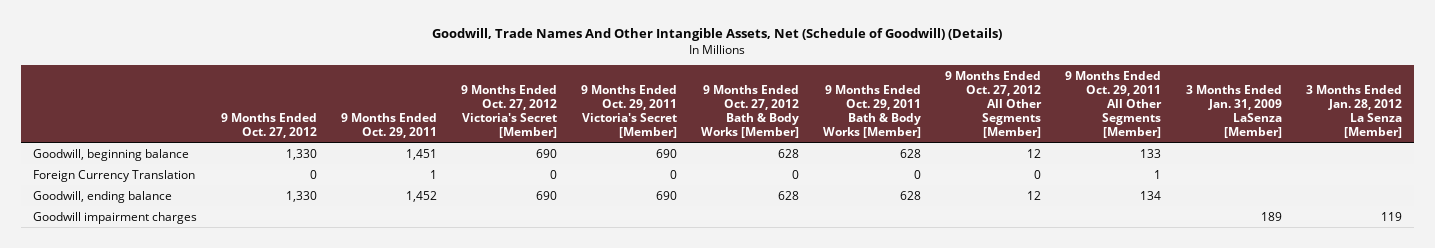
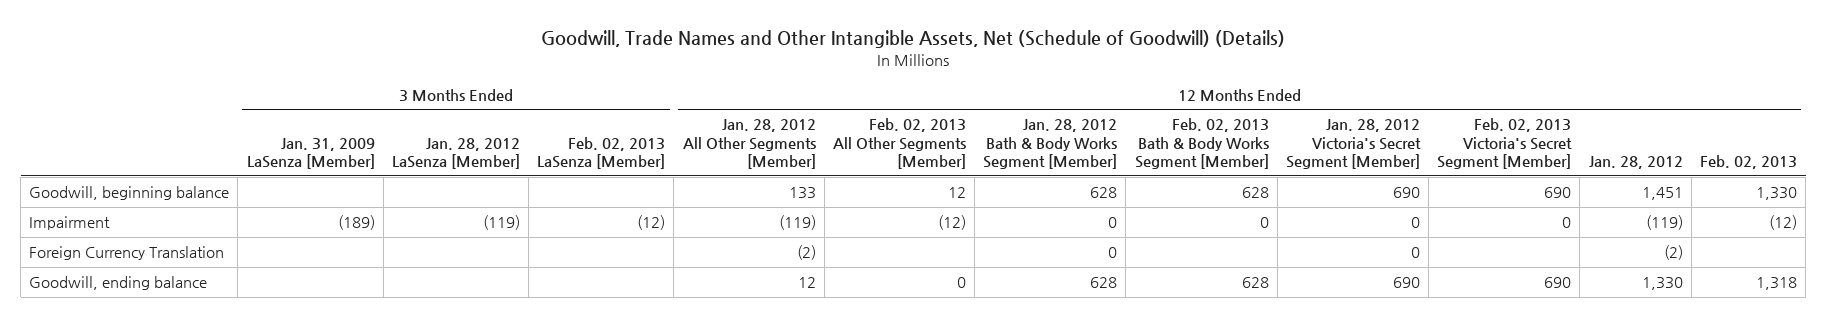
- Goodwill, Trade Names And Other Intangible Assets, Net (Schedule of Goodwill) (Details)
+ Goodwill, Trade Names and Other Intangible Assets, Net (Schedule of Goodwill) (Details)
- | 9 Months Ended Oct. 27, 2012 | 9 Months Ended Oct. 29, 2011 | 9 Months Ended Oct. 27, 2012 Victoria's Secret [Member] | 9 Months Ended Oct. 29, 2011 Victoria's Secret [Member] | 9 Months Ended Oct. 27, 2012 Bath & Body Works [Member] | 9 Months Ended Oct. 29, 2011 Bath & Body Works [Member] | 9 Months Ended Oct. 27, 2012 All Other Segments [Member] | 9 Months Ended Oct. 29, 2011 All Other Segments [Member] | 3 Months Ended Jan. 31, 2009 LaSenza [Member] | 3 Months Ended Jan. 28, 2012 La Senza [Member]
+ | 3 Months Ended Jan. 31, 2009 LaSenza [Member] | 3 Months Ended Jan. 28, 2012 LaSenza [Member] | 3 Months Ended Feb. 02, 2013 LaSenza [Member] | 12 Months Ended Jan. 28, 2012 All Other Segments [Member] | 12 Months Ended Feb. 02, 2013 All Other Segments [Member] | 12 Months Ended Jan. 28, 2012 Bath & Body Works Segment [Member] | 12 Months Ended Feb. 02, 2013 Bath & Body Works Segment [Member] | 12 Months Ended Jan. 28, 2012 Victoria's Secret Segment [Member] | 12 Months Ended Feb. 02, 2013 Victoria's Secret Segment [Member] | 12 Months Ended Jan. 28, 2012 | 12 Months Ended Feb. 02, 2013
+ Impairment | (189) | (119) | (12) | (119) | (12) | 0 | 0 | 0 | 0 | (119) | (12)
- Goodwill impairment charges | | | | | | | | | 189 | 119

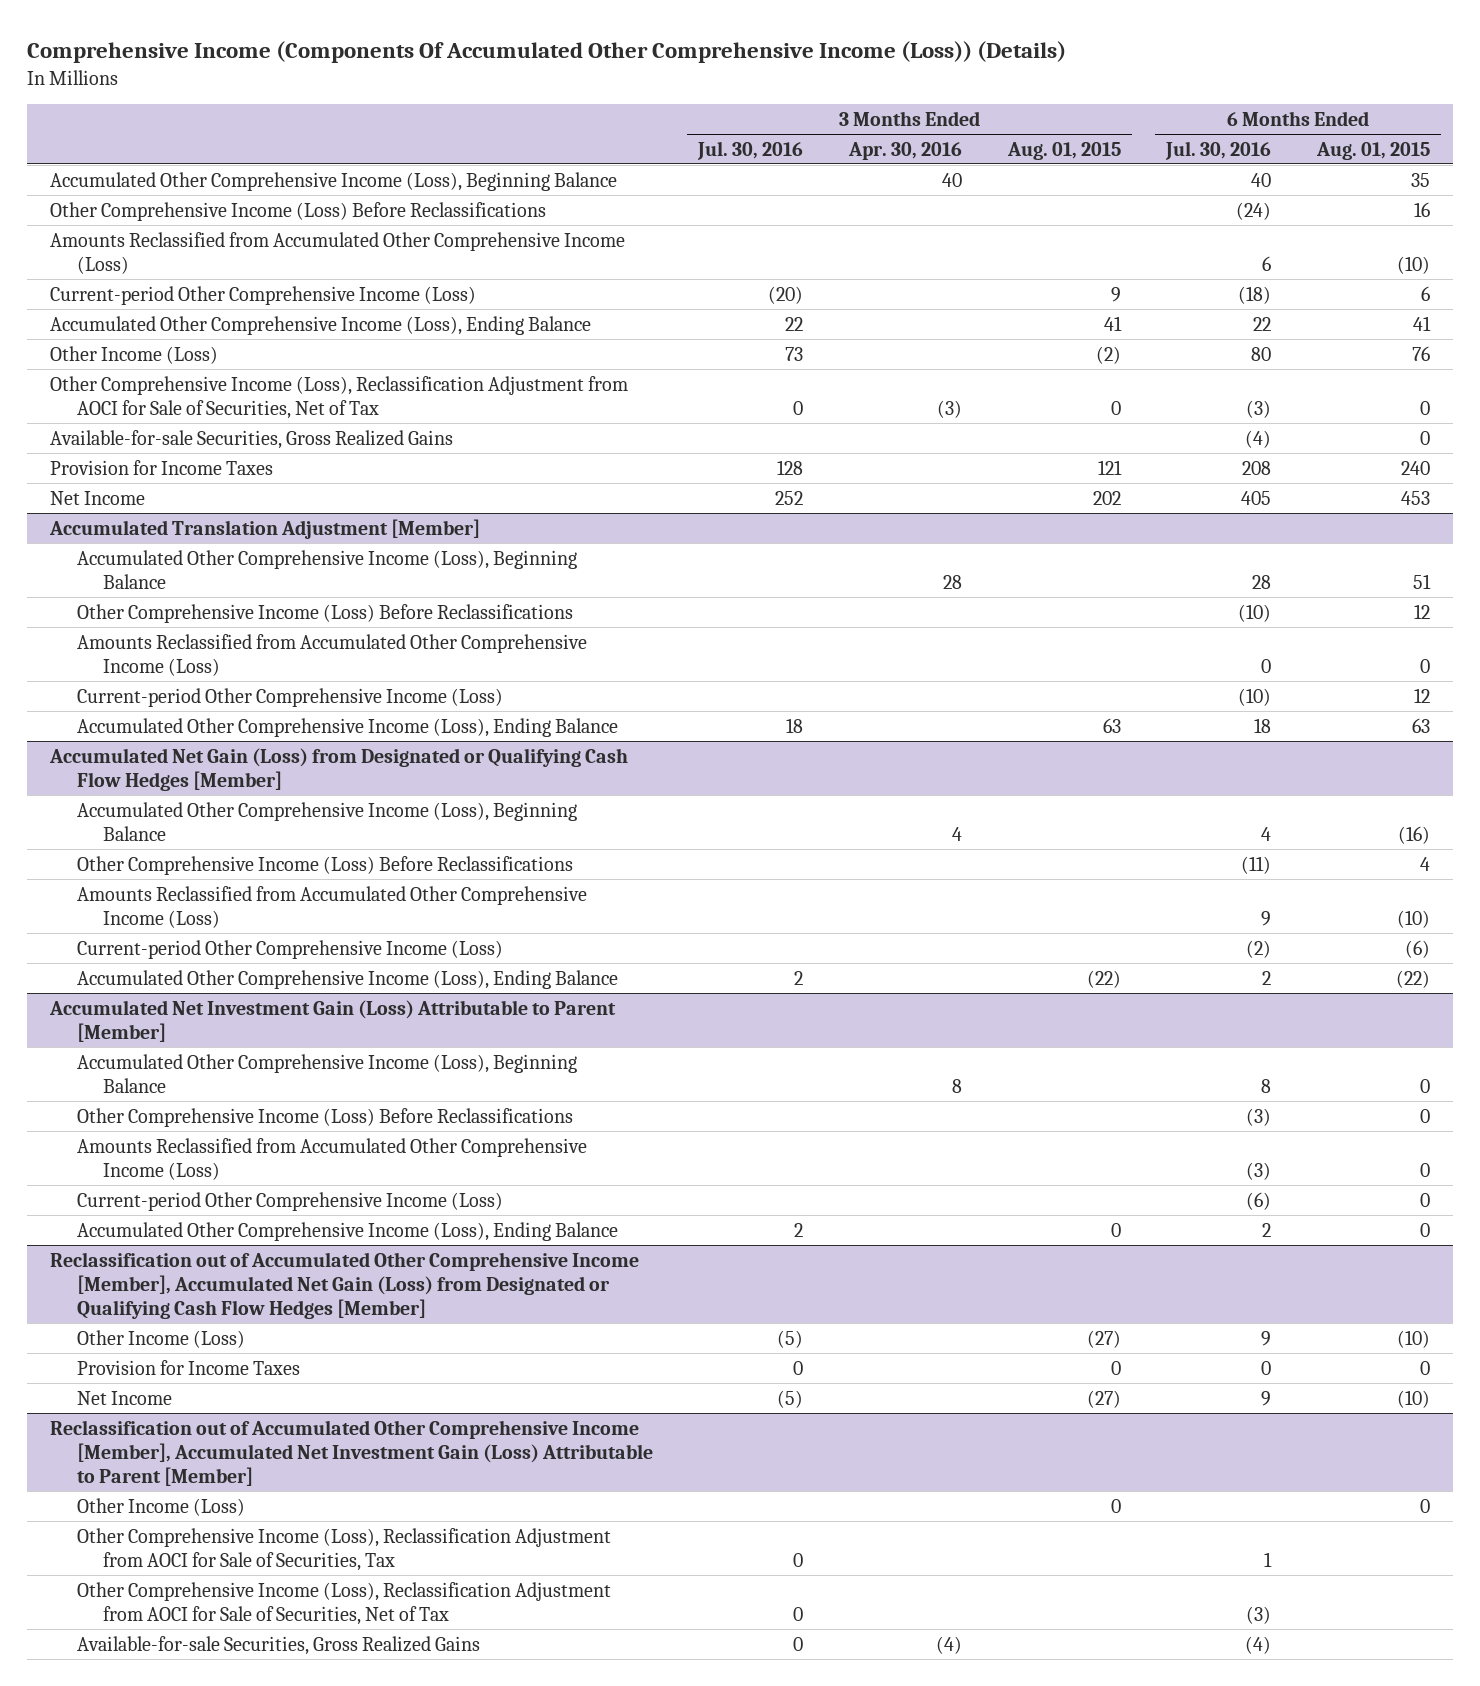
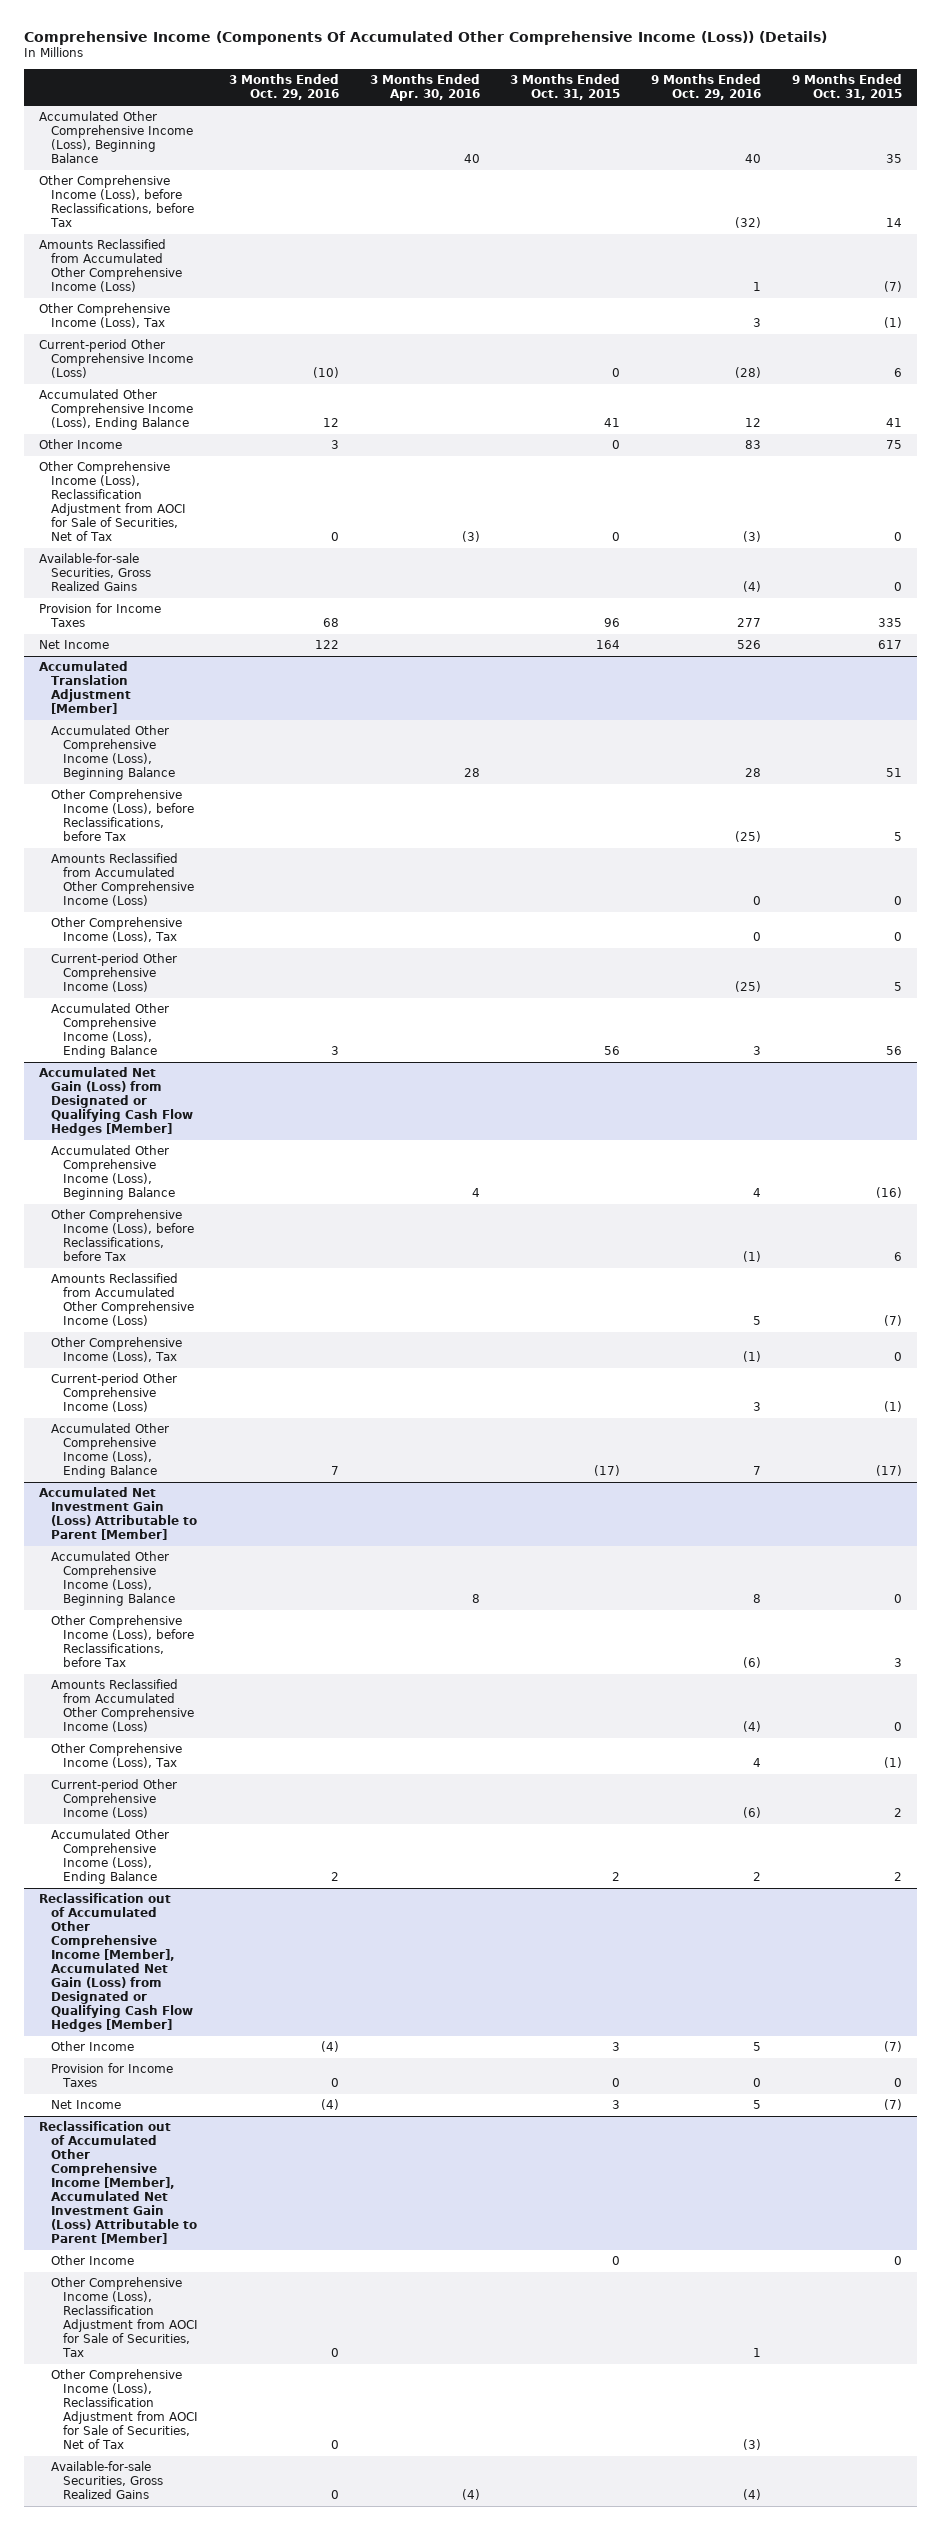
- | 3 Months Ended Jul. 30, 2016 | 3 Months Ended Apr. 30, 2016 | 3 Months Ended Aug. 01, 2015 | 6 Months Ended Jul. 30, 2016 | 6 Months Ended Aug. 01, 2015
+ | 3 Months Ended Oct. 29, 2016 | 3 Months Ended Apr. 30, 2016 | 3 Months Ended Oct. 31, 2015 | 9 Months Ended Oct. 29, 2016 | 9 Months Ended Oct. 31, 2015
- Other Comprehensive Income (Loss) Before Reclassifications | | | | (24) | 16
+ Other Comprehensive Income (Loss), before Reclassifications, before Tax | | | | (32) | 14
+ Other Comprehensive Income (Loss), Tax | | | | 3 | (1)
- Other Income (Loss) | 73 | | (2) | 80 | 76
+ Other Income | 3 | | 0 | 83 | 75
@ Accumulated Translation Adjustment [Member]
- Other Comprehensive Income (Loss) Before Reclassifications | | | | (10) | 12
+ Other Comprehensive Income (Loss), before Reclassifications, before Tax | | | | (25) | 5
+ Other Comprehensive Income (Loss), Tax | | | | 0 | 0
@ Accumulated Net Gain (Loss) from Designated or Qualifying Cash Flow Hedges [Member]
- Other Comprehensive Income (Loss) Before Reclassifications | | | | (11) | 4
+ Other Comprehensive Income (Loss), before Reclassifications, before Tax | | | | (1) | 6
+ Other Comprehensive Income (Loss), Tax | | | | (1) | 0
@ Accumulated Net Investment Gain (Loss) Attributable to Parent [Member]
- Other Comprehensive Income (Loss) Before Reclassifications | | | | (3) | 0
+ Other Comprehensive Income (Loss), before Reclassifications, before Tax | | | | (6) | 3
+ Other Comprehensive Income (Loss), Tax | | | | 4 | (1)
@ Reclassification out of Accumulated Other Comprehensive Income [Member], Accumulated Net Gain (Loss) from Designated or Qualifying Cash Flow Hedges [Member]
- Other Income (Loss) | (5) | | (27) | 9 | (10)
+ Other Income | (4) | | 3 | 5 | (7)
@ Reclassification out of Accumulated Other Comprehensive Income [Member], Accumulated Net Investment Gain (Loss) Attributable to Parent [Member]
- Other Income (Loss) | | | 0 | | 0
+ Other Income | | | 0 | | 0

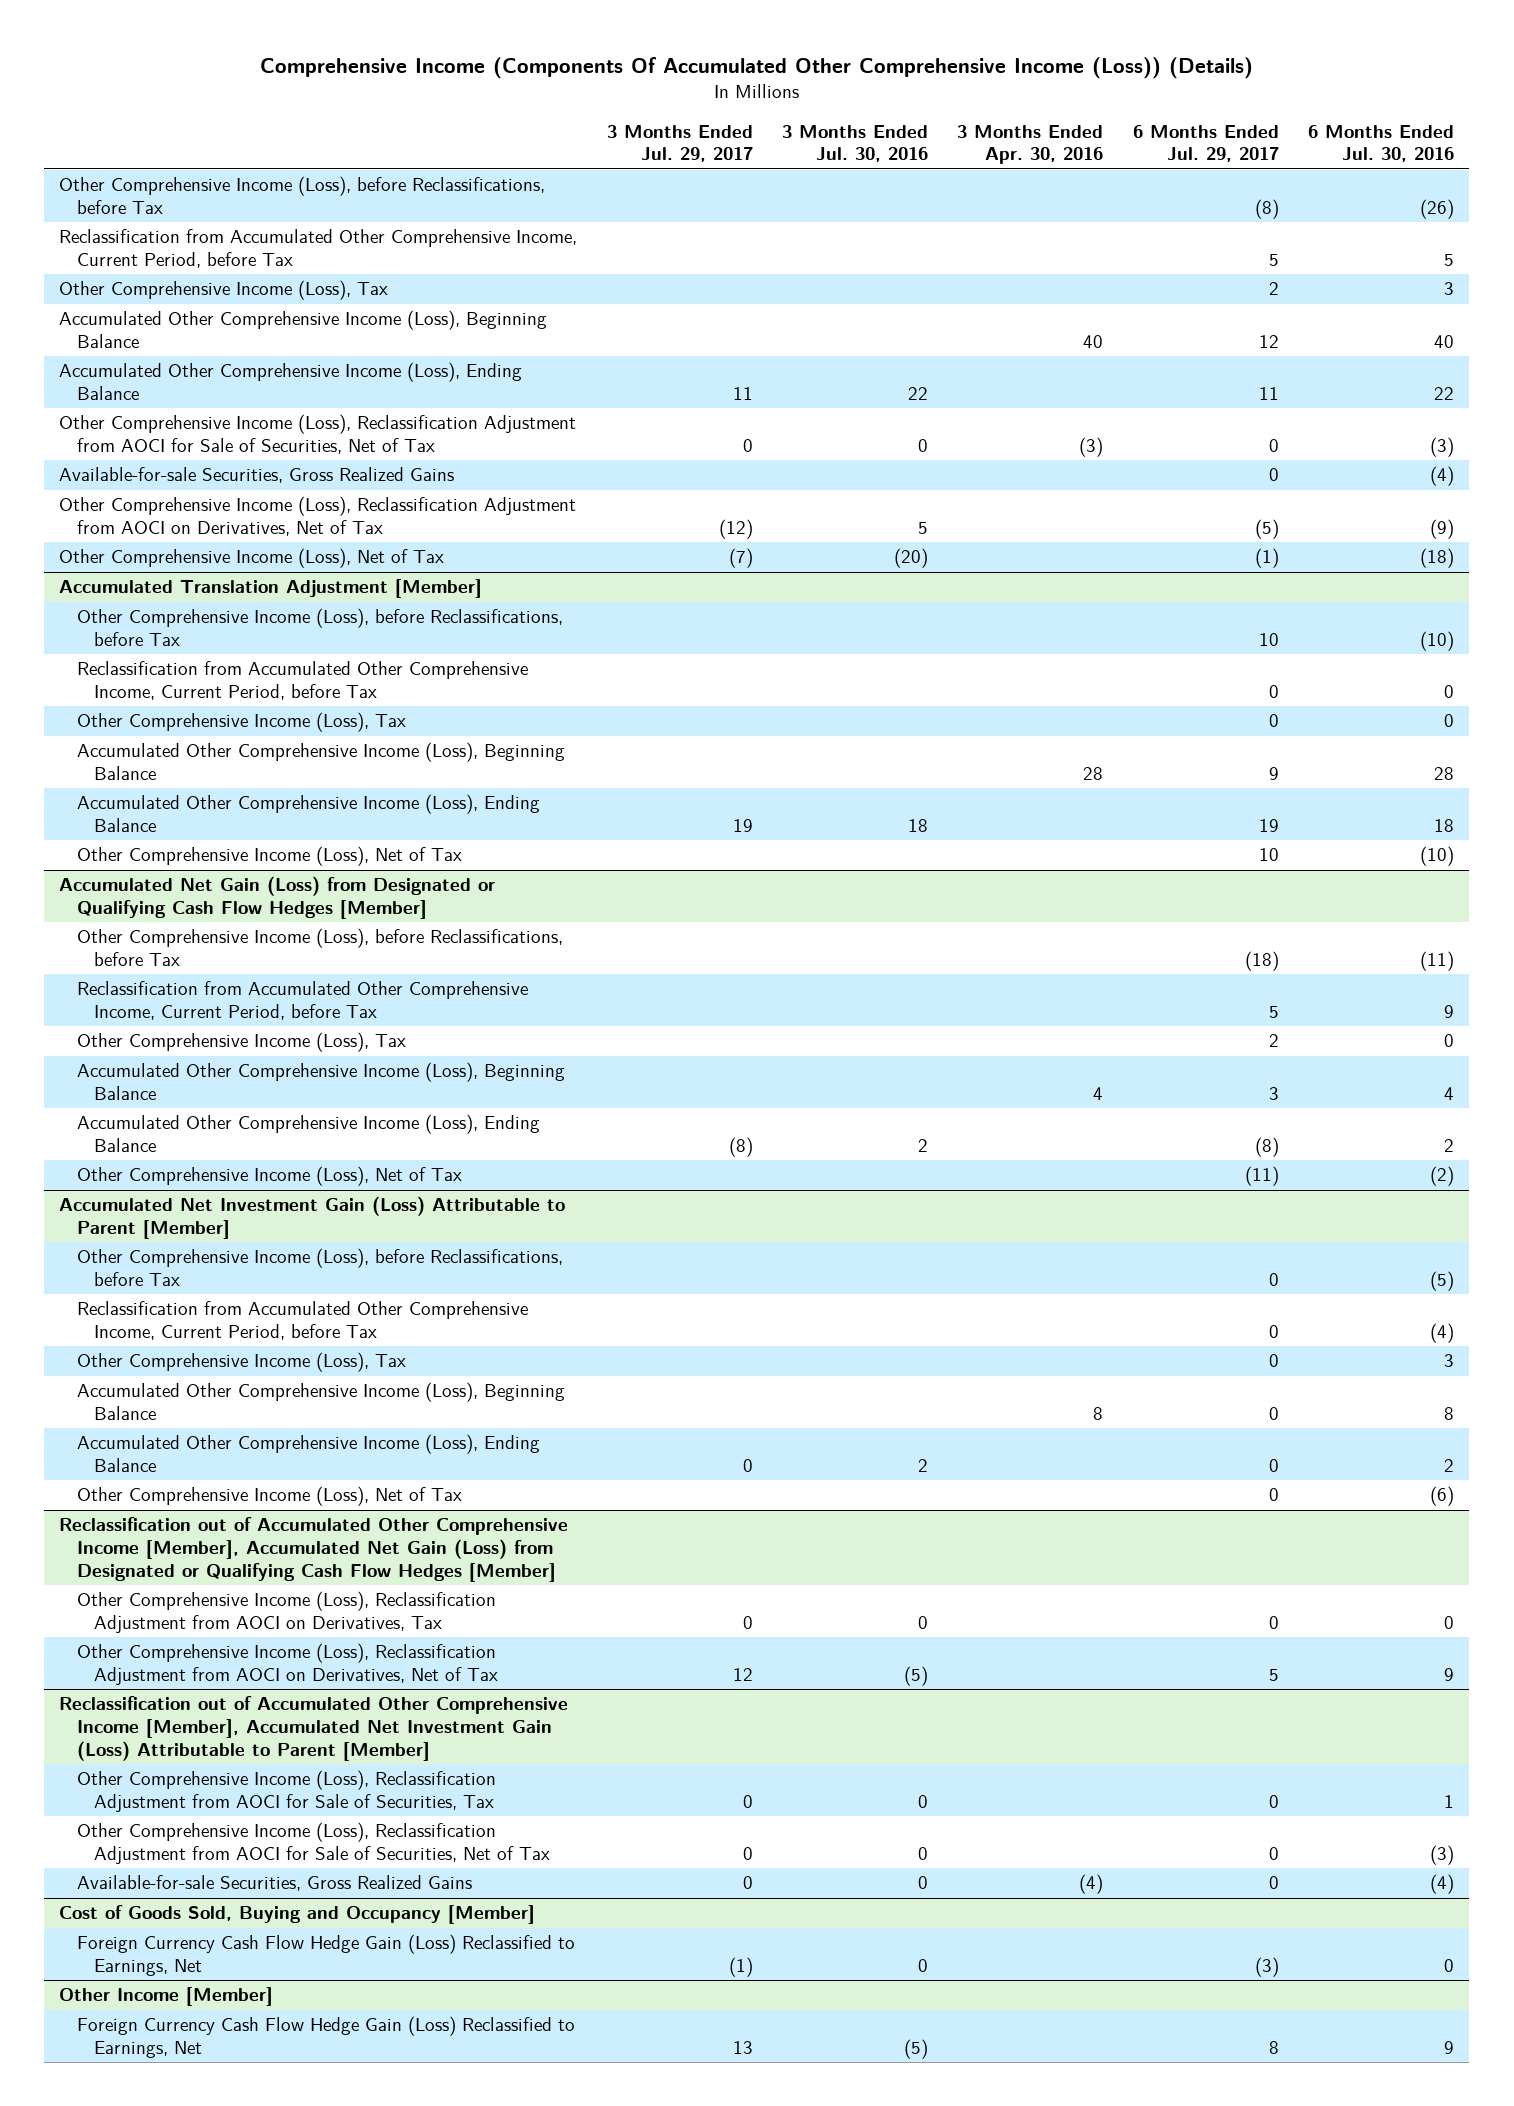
- | 3 Months Ended Oct. 29, 2016 | 3 Months Ended Apr. 30, 2016 | 3 Months Ended Oct. 31, 2015 | 9 Months Ended Oct. 29, 2016 | 9 Months Ended Oct. 31, 2015
+ | 3 Months Ended Jul. 29, 2017 | 3 Months Ended Jul. 30, 2016 | 3 Months Ended Apr. 30, 2016 | 6 Months Ended Jul. 29, 2017 | 6 Months Ended Jul. 30, 2016
- Amounts Reclassified from Accumulated Other Comprehensive Income (Loss) | | | | 1 | (7)
+ Reclassification from Accumulated Other Comprehensive Income, Current Period, before Tax | | | | 5 | 5
- Current-period Other Comprehensive Income (Loss) | (10) | | 0 | (28) | 6
moved down: Accumulated Other Comprehensive Income (Loss), Beginning Balance | | | 40 | 12 | 40
- Other Income | 3 | | 0 | 83 | 75
- Provision for Income Taxes | 68 | | 96 | 277 | 335
- Net Income | 122 | | 164 | 526 | 617
+ Other Comprehensive Income (Loss), Reclassification Adjustment from AOCI on Derivatives, Net of Tax | (12) | 5 | | (5) | (9)
+ Other Comprehensive Income (Loss), Net of Tax | (7) | (20) | | (1) | (18)
@ Accumulated Translation Adjustment [Member]
- Amounts Reclassified from Accumulated Other Comprehensive Income (Loss) | | | | 0 | 0
+ Reclassification from Accumulated Other Comprehensive Income, Current Period, before Tax | | | | 0 | 0
- Current-period Other Comprehensive Income (Loss) | | | | (25) | 5
moved down: Accumulated Other Comprehensive Income (Loss), Beginning Balance | | | 28 | 9 | 28
+ Other Comprehensive Income (Loss), Net of Tax | | | | 10 | (10)
@ Accumulated Net Gain (Loss) from Designated or Qualifying Cash Flow Hedges [Member]
- Amounts Reclassified from Accumulated Other Comprehensive Income (Loss) | | | | 5 | (7)
+ Reclassification from Accumulated Other Comprehensive Income, Current Period, before Tax | | | | 5 | 9
- Current-period Other Comprehensive Income (Loss) | | | | 3 | (1)
moved down: Accumulated Other Comprehensive Income (Loss), Beginning Balance | | | 4 | 3 | 4
+ Other Comprehensive Income (Loss), Net of Tax | | | | (11) | (2)
@ Accumulated Net Investment Gain (Loss) Attributable to Parent [Member]
- Amounts Reclassified from Accumulated Other Comprehensive Income (Loss) | | | | (4) | 0
+ Reclassification from Accumulated Other Comprehensive Income, Current Period, before Tax | | | | 0 | (4)
- Current-period Other Comprehensive Income (Loss) | | | | (6) | 2
moved down: Accumulated Other Comprehensive Income (Loss), Beginning Balance | | | 8 | 0 | 8
+ Other Comprehensive Income (Loss), Net of Tax | | | | 0 | (6)
@ Reclassification out of Accumulated Other Comprehensive Income [Member], Accumulated Net Gain (Loss) from Designated or Qualifying Cash Flow Hedges [Member]
- Other Income | (4) | | 3 | 5 | (7)
- Provision for Income Taxes | 0 | | 0 | 0 | 0
- Net Income | (4) | | 3 | 5 | (7)
+ Other Comprehensive Income (Loss), Reclassification Adjustment from AOCI on Derivatives, Tax | 0 | 0 | | 0 | 0
+ Other Comprehensive Income (Loss), Reclassification Adjustment from AOCI on Derivatives, Net of Tax | 12 | (5) | | 5 | 9
@ Reclassification out of Accumulated Other Comprehensive Income [Member], Accumulated Net Investment Gain (Loss) Attributable to Parent [Member]
- Other Income | | | 0 | | 0
+ Cost of Goods Sold, Buying and Occupancy [Member]
+ Foreign Currency Cash Flow Hedge Gain (Loss) Reclassified to Earnings, Net | (1) | 0 | | (3) | 0
+ Other Income [Member]
+ Foreign Currency Cash Flow Hedge Gain (Loss) Reclassified to Earnings, Net | 13 | (5) | | 8 | 9

